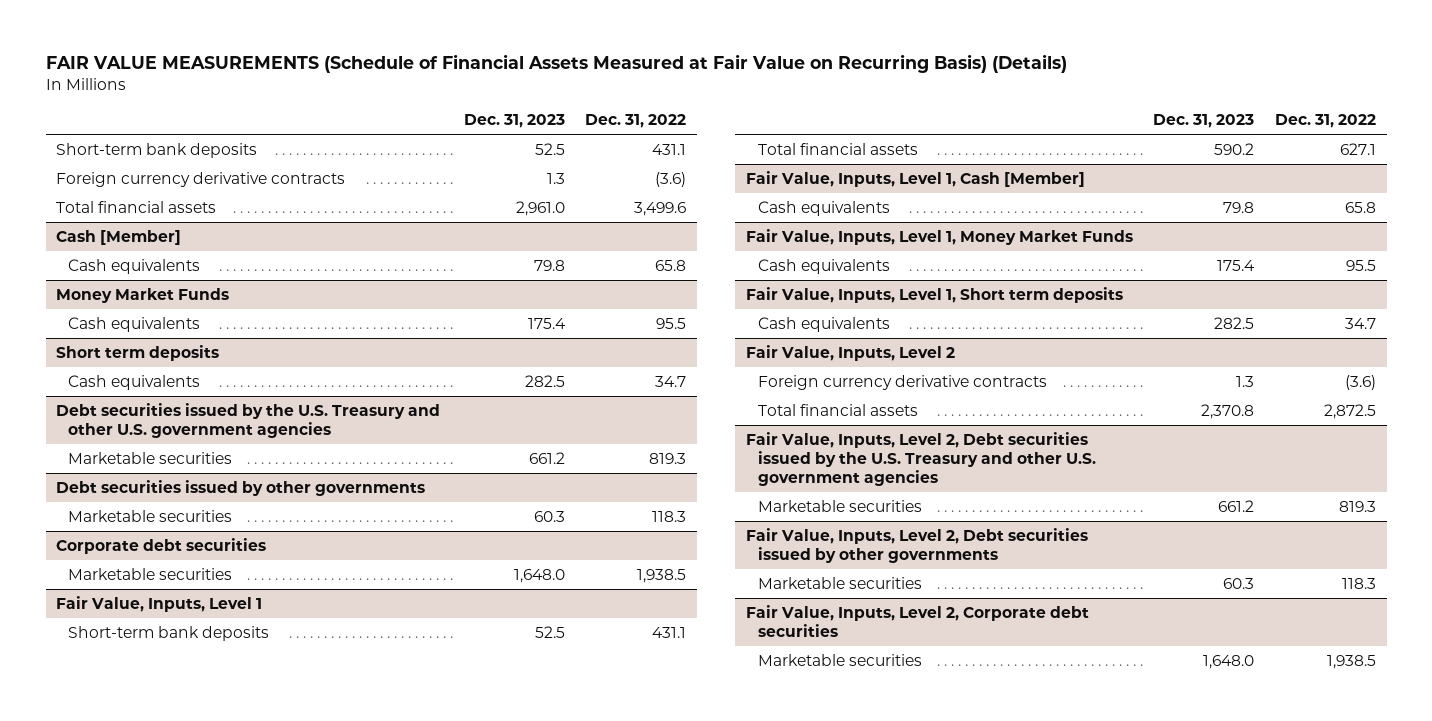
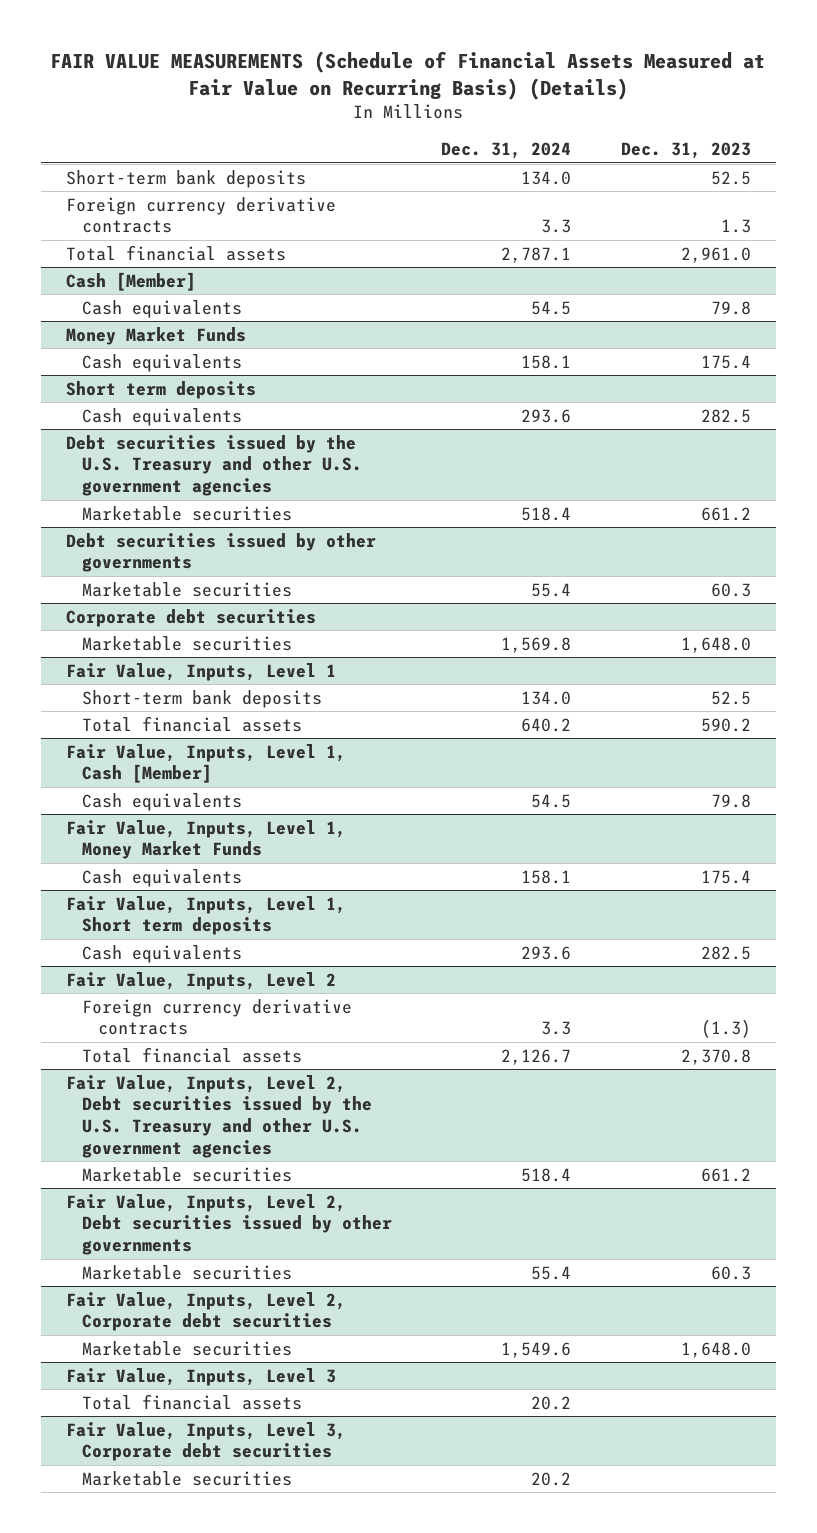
- | Dec. 31, 2023 | Dec. 31, 2022
+ | Dec. 31, 2024 | Dec. 31, 2023
@ Fair Value, Inputs, Level 2
- Foreign currency derivative contracts | 1.3 | (3.6)
+ Foreign currency derivative contracts | 3.3 | (1.3)
+ Fair Value, Inputs, Level 3
+ Total financial assets | 20.2 |
+ Fair Value, Inputs, Level 3, Corporate debt securities
+ Marketable securities | 20.2 |

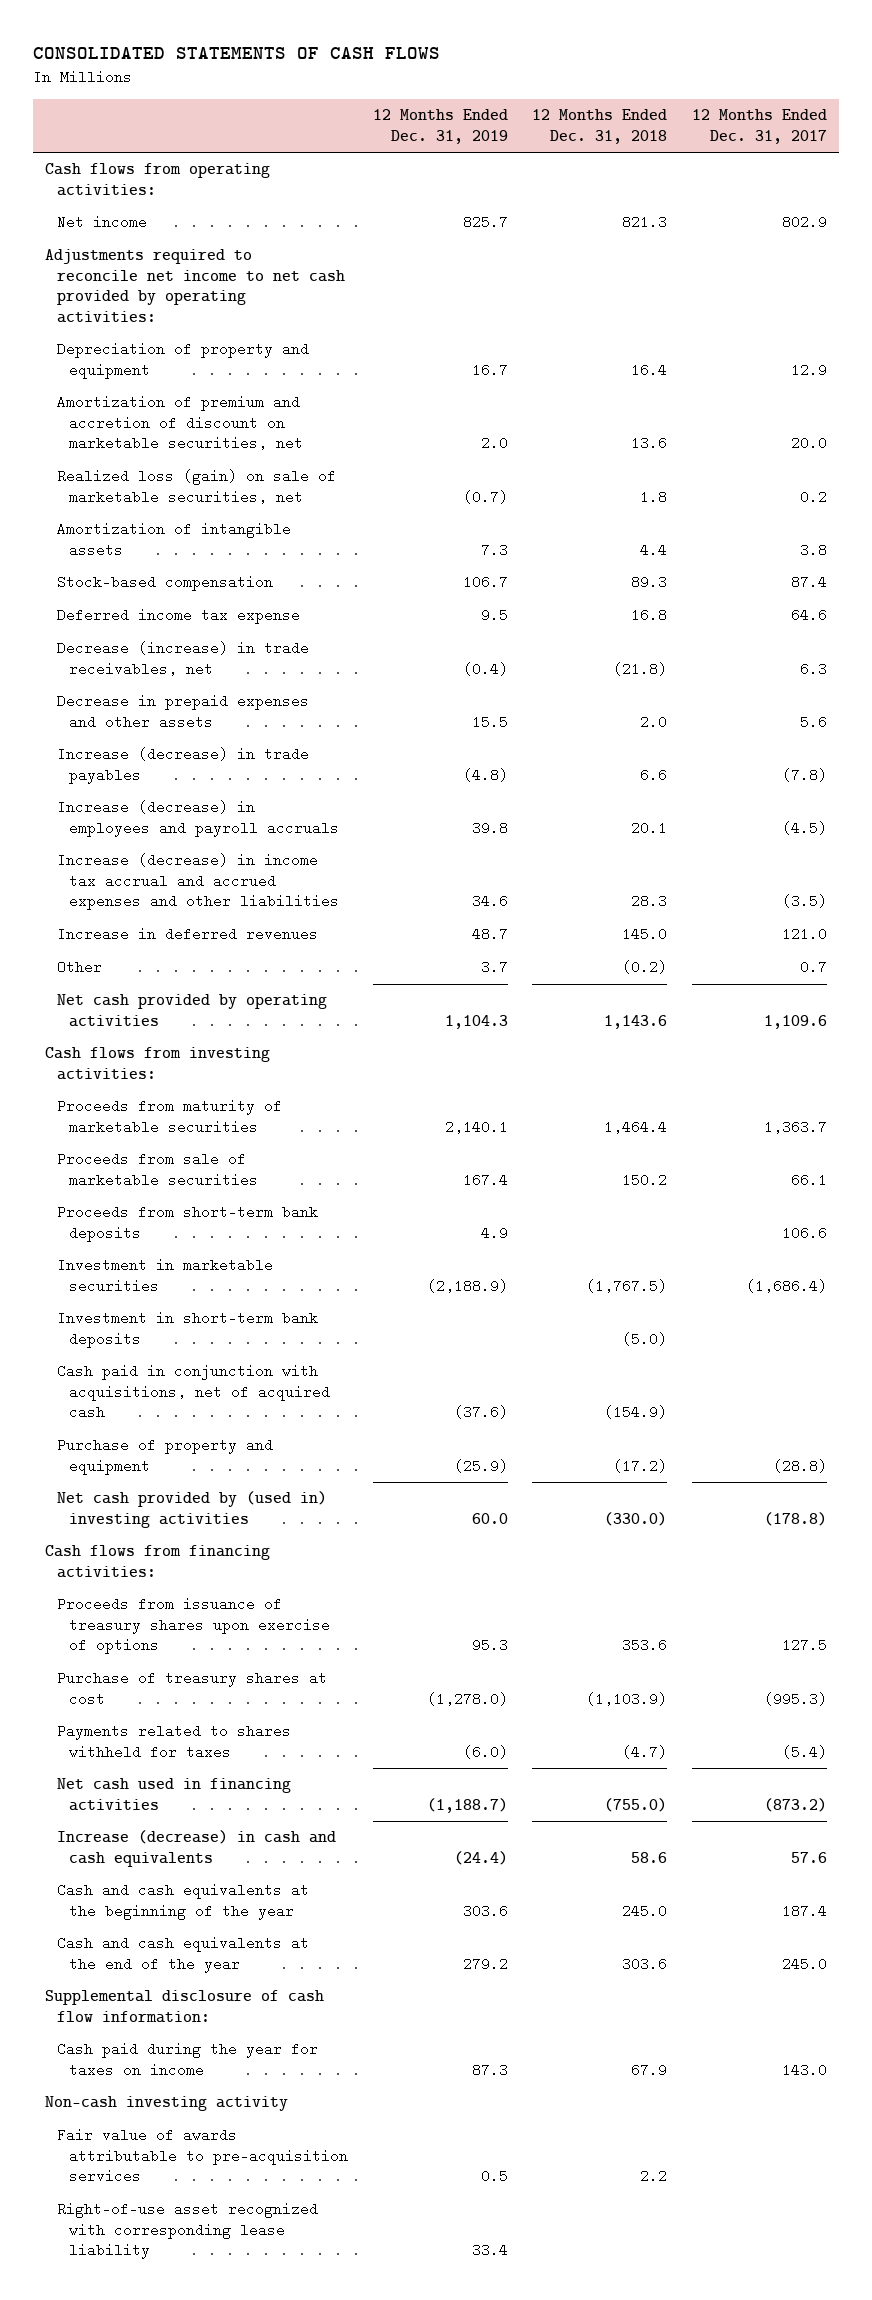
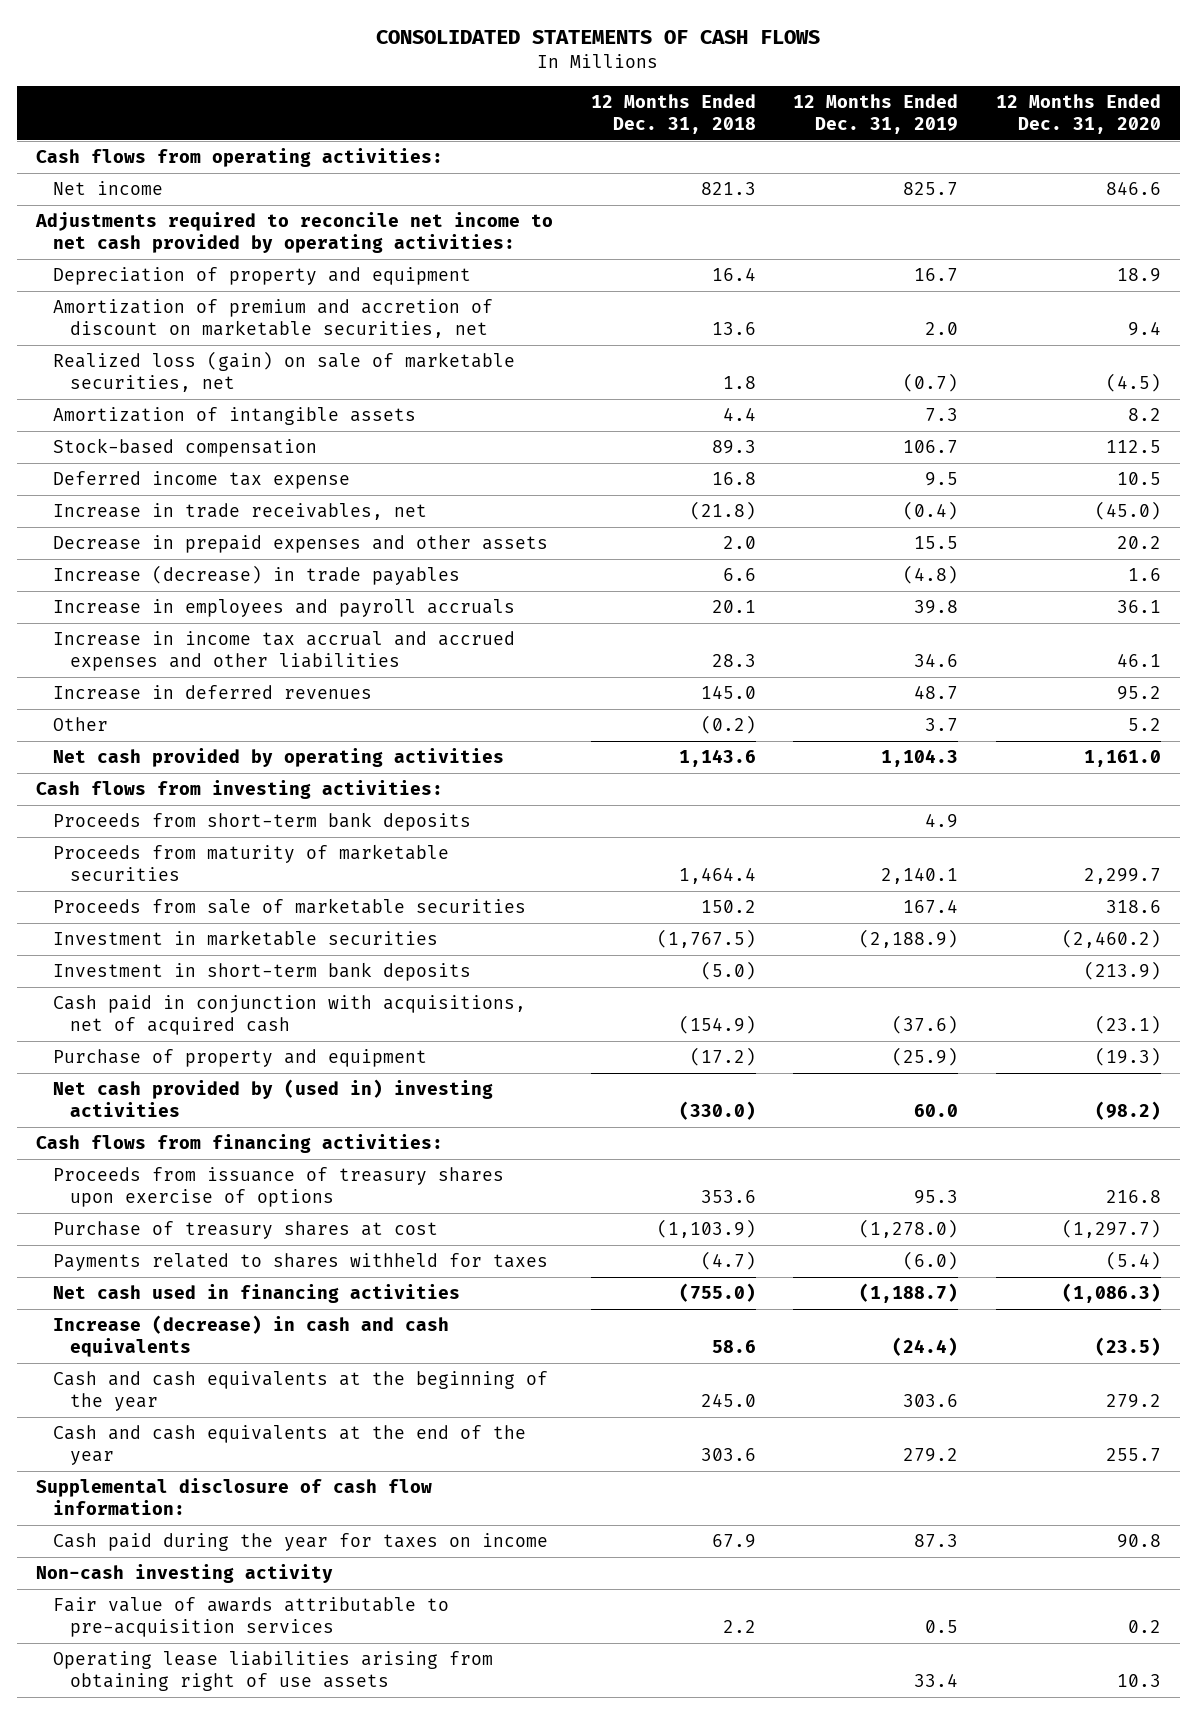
- | 12 Months Ended Dec. 31, 2019 | 12 Months Ended Dec. 31, 2018 | 12 Months Ended Dec. 31, 2017
+ | 12 Months Ended Dec. 31, 2018 | 12 Months Ended Dec. 31, 2019 | 12 Months Ended Dec. 31, 2020
- Decrease (increase) in trade receivables, net | (0.4) | (21.8) | 6.3
+ Increase in trade receivables, net | (21.8) | (0.4) | (45.0)
- Increase (decrease) in employees and payroll accruals | 39.8 | 20.1 | (4.5)
- Increase (decrease) in income tax accrual and accrued expenses and other liabilities | 34.6 | 28.3 | (3.5)
+ Increase in employees and payroll accruals | 20.1 | 39.8 | 36.1
+ Increase in income tax accrual and accrued expenses and other liabilities | 28.3 | 34.6 | 46.1
moved up: Proceeds from short-term bank deposits | | 4.9 |
- Right-of-use asset recognized with corresponding lease liability | 33.4 | |
+ Operating lease liabilities arising from obtaining right of use assets | | 33.4 | 10.3

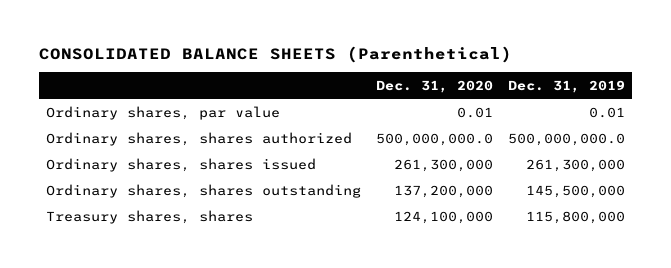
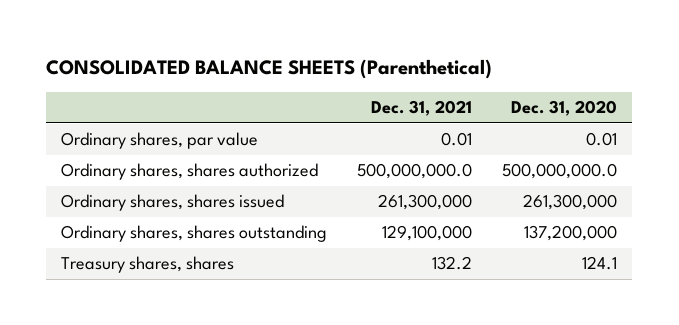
- | Dec. 31, 2020 | Dec. 31, 2019
+ | Dec. 31, 2021 | Dec. 31, 2020
- Treasury shares, shares | 124,100,000 | 115,800,000
+ Treasury shares, shares | 132.2 | 124.1

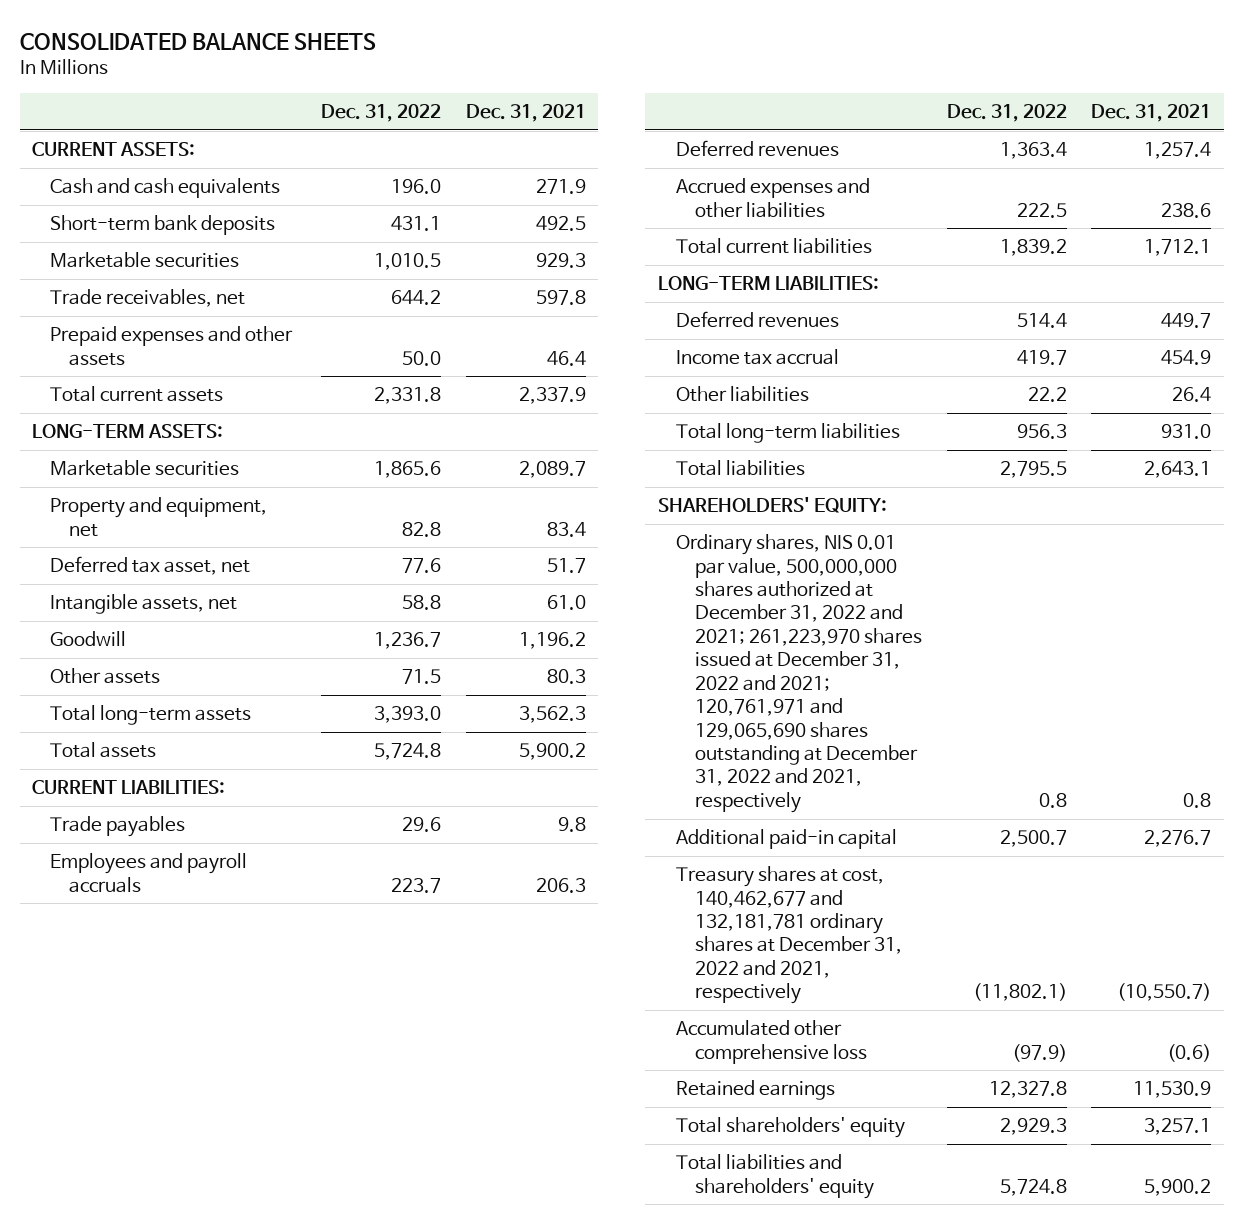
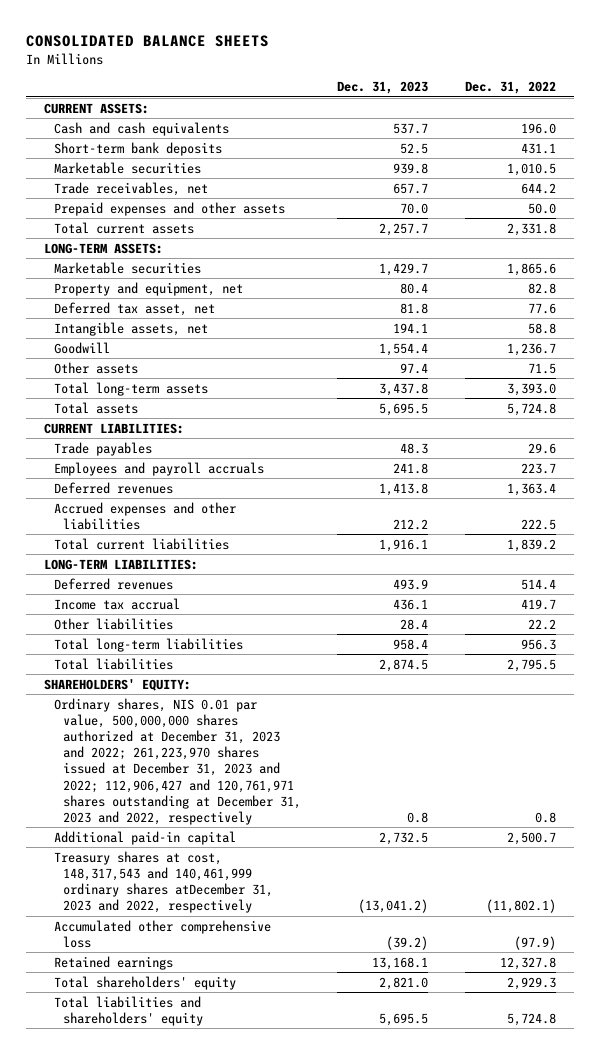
- | Dec. 31, 2022 | Dec. 31, 2021
+ | Dec. 31, 2023 | Dec. 31, 2022
- Ordinary shares, NIS 0.01 par value, 500,000,000 shares authorized at December 31, 2022 and 2021; 261,223,970 shares issued at December 31, 2022 and 2021; 120,761,971 and 129,065,690 shares outstanding at December 31, 2022 and 2021, respectively | 0.8 | 0.8
+ Ordinary shares, NIS 0.01 par value, 500,000,000 shares authorized at December 31, 2023 and 2022; 261,223,970 shares issued at December 31, 2023 and 2022; 112,906,427 and 120,761,971 shares outstanding at December 31, 2023 and 2022, respectively | 0.8 | 0.8
- Treasury shares at cost, 140,462,677 and 132,181,781 ordinary shares at December 31, 2022 and 2021, respectively | (11,802.1) | (10,550.7)
+ Treasury shares at cost, 148,317,543 and 140,461,999 ordinary shares atDecember 31, 2023 and 2022, respectively | (13,041.2) | (11,802.1)

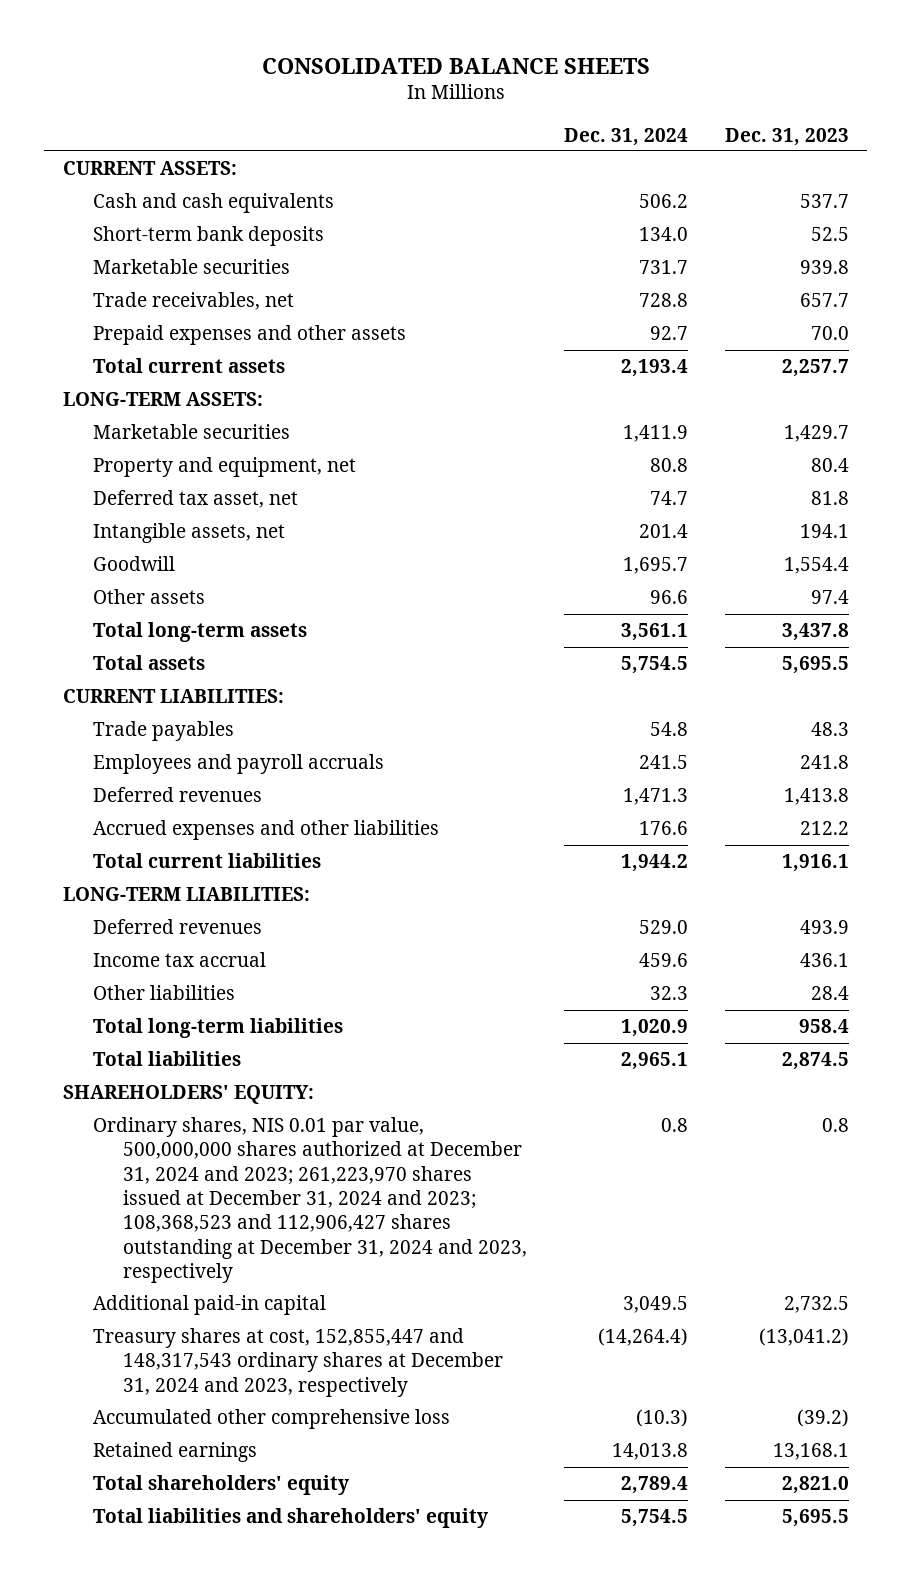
- | Dec. 31, 2023 | Dec. 31, 2022
+ | Dec. 31, 2024 | Dec. 31, 2023
- Ordinary shares, NIS 0.01 par value, 500,000,000 shares authorized at December 31, 2023 and 2022; 261,223,970 shares issued at December 31, 2023 and 2022; 112,906,427 and 120,761,971 shares outstanding at December 31, 2023 and 2022, respectively | 0.8 | 0.8
+ Ordinary shares, NIS 0.01 par value, 500,000,000 shares authorized at December 31, 2024 and 2023; 261,223,970 shares issued at December 31, 2024 and 2023; 108,368,523 and 112,906,427 shares outstanding at December 31, 2024 and 2023, respectively | 0.8 | 0.8
- Treasury shares at cost, 148,317,543 and 140,461,999 ordinary shares atDecember 31, 2023 and 2022, respectively | (13,041.2) | (11,802.1)
+ Treasury shares at cost, 152,855,447 and 148,317,543 ordinary shares at December 31, 2024 and 2023, respectively | (14,264.4) | (13,041.2)

